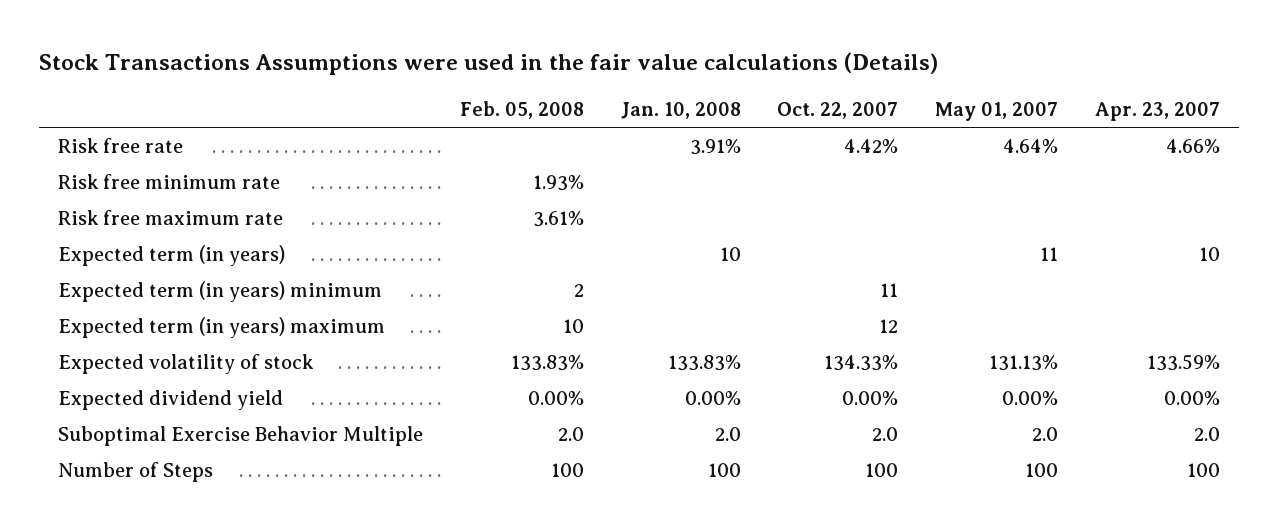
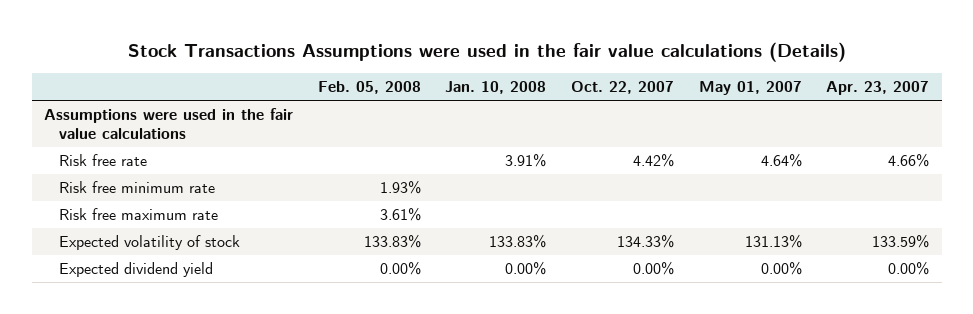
+ Assumptions were used in the fair value calculations
- Expected term (in years) | | 10 | | 11 | 10
- Expected term (in years) minimum | 2 | | 11 | |
- Expected term (in years) maximum | 10 | | 12 | |
- Suboptimal Exercise Behavior Multiple | 2.0 | 2.0 | 2.0 | 2.0 | 2.0
- Number of Steps | 100 | 100 | 100 | 100 | 100

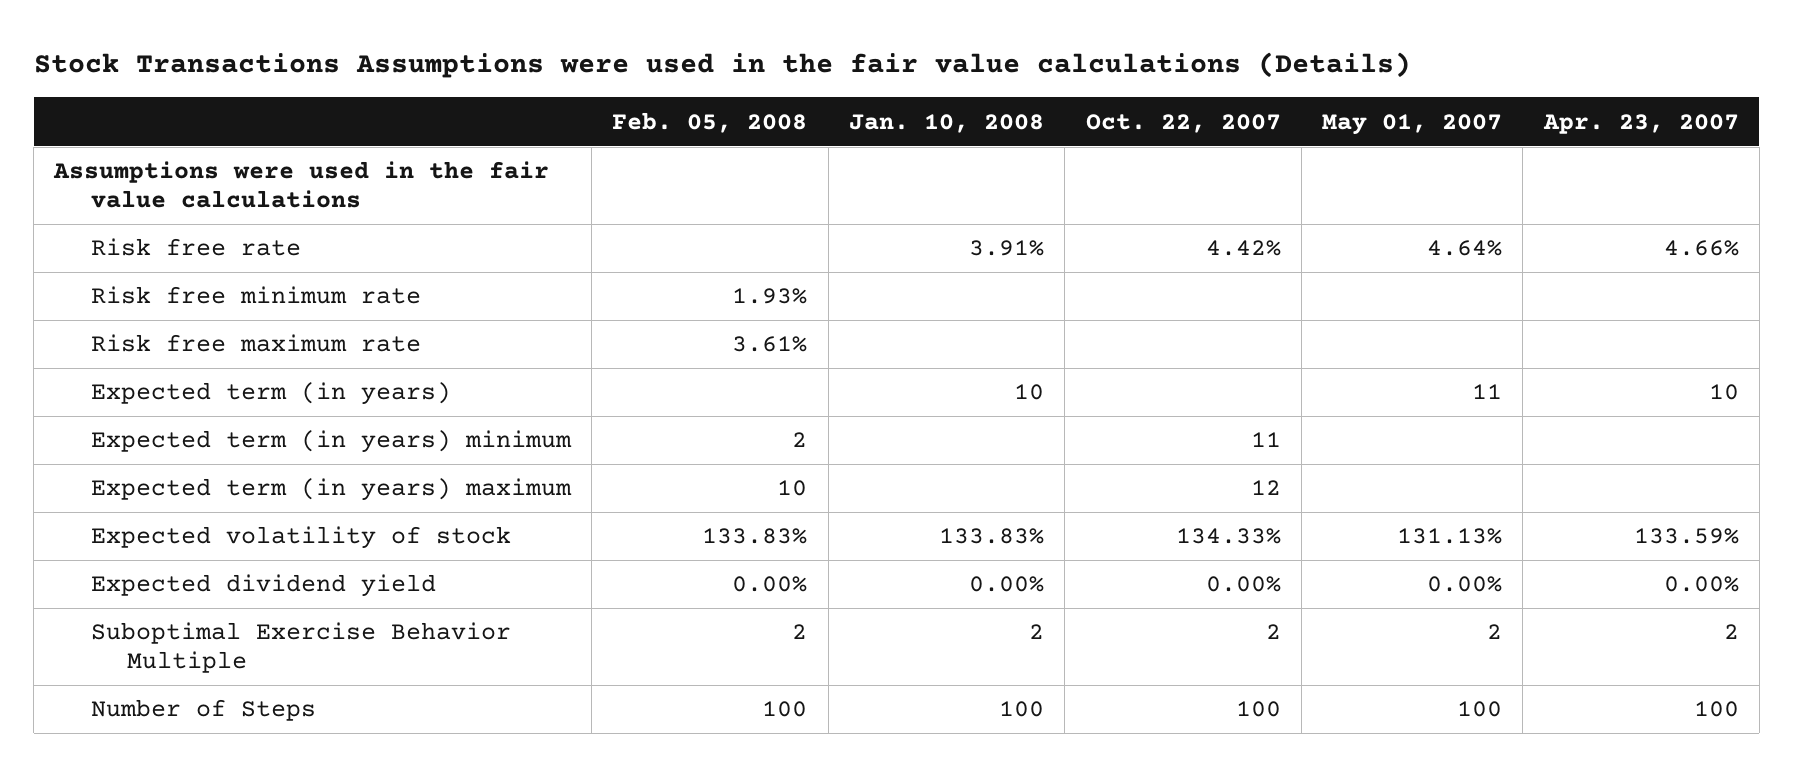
+ Expected term (in years) | | 10 | | 11 | 10
+ Expected term (in years) minimum | 2 | | 11 | |
+ Expected term (in years) maximum | 10 | | 12 | |
+ Suboptimal Exercise Behavior Multiple | 2 | 2 | 2 | 2 | 2
+ Number of Steps | 100 | 100 | 100 | 100 | 100

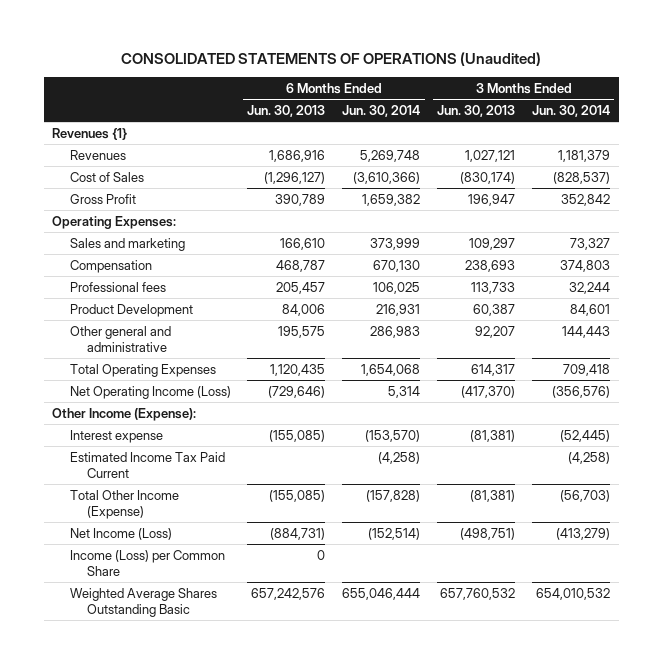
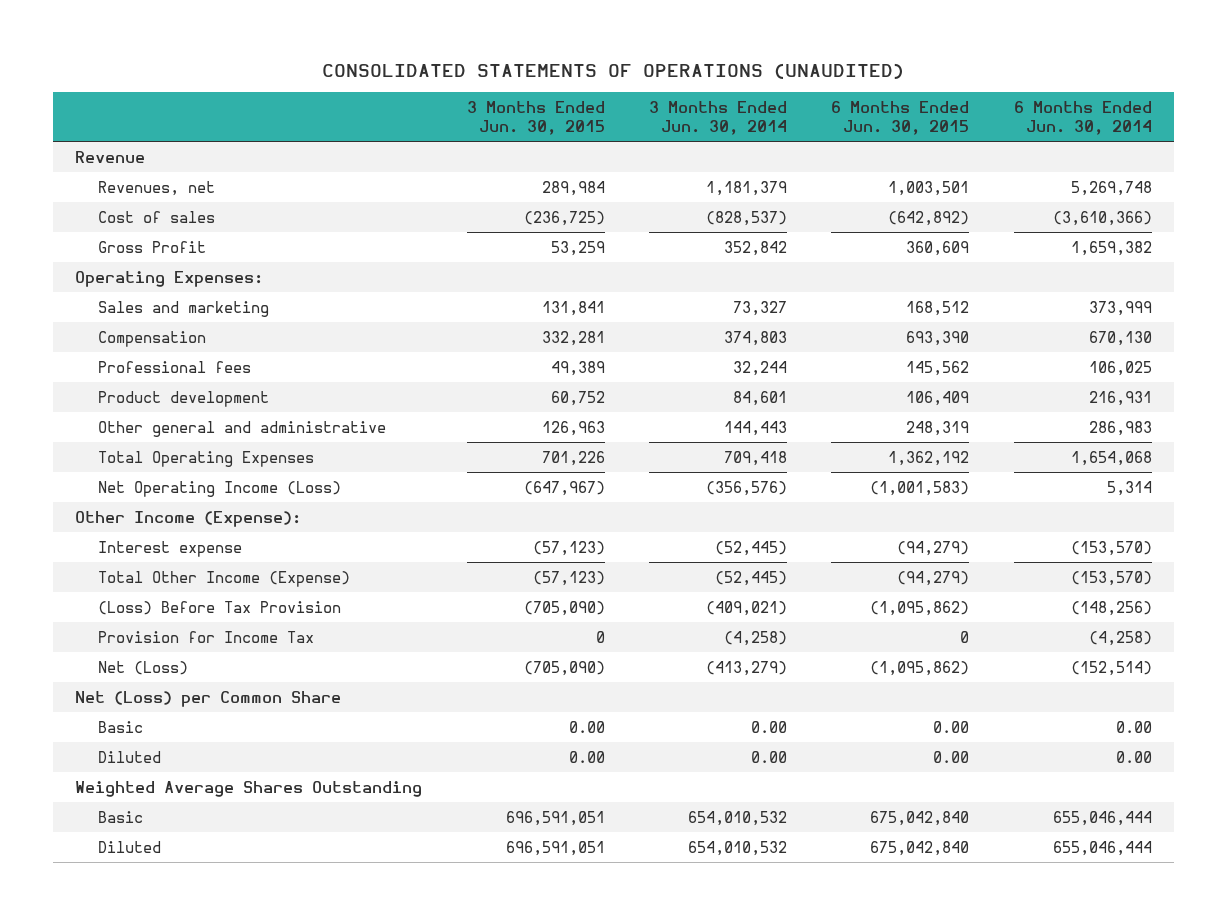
- CONSOLIDATED STATEMENTS OF OPERATIONS (Unaudited)
+ CONSOLIDATED STATEMENTS OF OPERATIONS (UNAUDITED)
- | 6 Months Ended Jun. 30, 2013 | 6 Months Ended Jun. 30, 2014 | 3 Months Ended Jun. 30, 2013 | 3 Months Ended Jun. 30, 2014
+ | 3 Months Ended Jun. 30, 2015 | 3 Months Ended Jun. 30, 2014 | 6 Months Ended Jun. 30, 2015 | 6 Months Ended Jun. 30, 2014
- Revenues {1}
- Revenues | 1,686,916 | 5,269,748 | 1,027,121 | 1,181,379
- Cost of Sales | (1,296,127) | (3,610,366) | (830,174) | (828,537)
+ Revenue
+ Revenues, net | 289,984 | 1,181,379 | 1,003,501 | 5,269,748
+ Cost of sales | (236,725) | (828,537) | (642,892) | (3,610,366)
- Product Development | 84,006 | 216,931 | 60,387 | 84,601
+ Product development | 60,752 | 84,601 | 106,409 | 216,931
- Estimated Income Tax Paid Current | | (4,258) | | (4,258)
- Total Other Income (Expense) | (155,085) | (157,828) | (81,381) | (56,703)
- Net Income (Loss) | (884,731) | (152,514) | (498,751) | (413,279)
- Income (Loss) per Common Share | 0 | | |
- Weighted Average Shares Outstanding Basic | 657,242,576 | 655,046,444 | 657,760,532 | 654,010,532
+ Total Other Income (Expense) | (57,123) | (52,445) | (94,279) | (153,570)
+ (Loss) Before Tax Provision | (705,090) | (409,021) | (1,095,862) | (148,256)
+ Provision for Income Tax | 0 | (4,258) | 0 | (4,258)
+ Net (Loss) | (705,090) | (413,279) | (1,095,862) | (152,514)
+ Net (Loss) per Common Share
+ Basic | 0.00 | 0.00 | 0.00 | 0.00
+ Diluted | 0.00 | 0.00 | 0.00 | 0.00
+ Weighted Average Shares Outstanding
+ Basic | 696,591,051 | 654,010,532 | 675,042,840 | 655,046,444
+ Diluted | 696,591,051 | 654,010,532 | 675,042,840 | 655,046,444

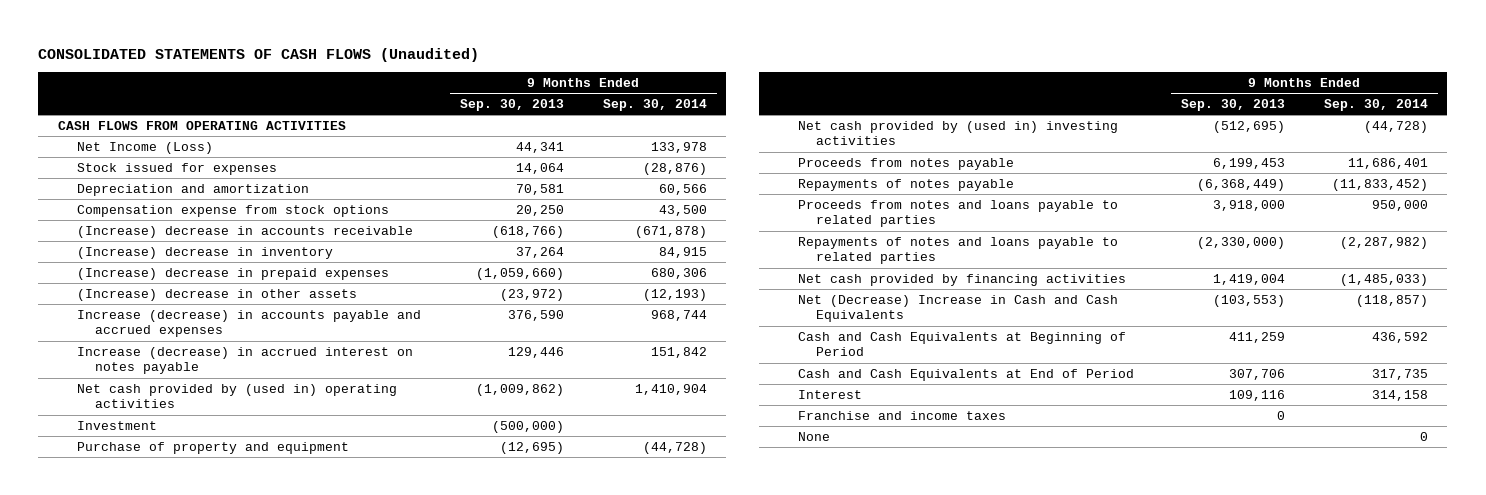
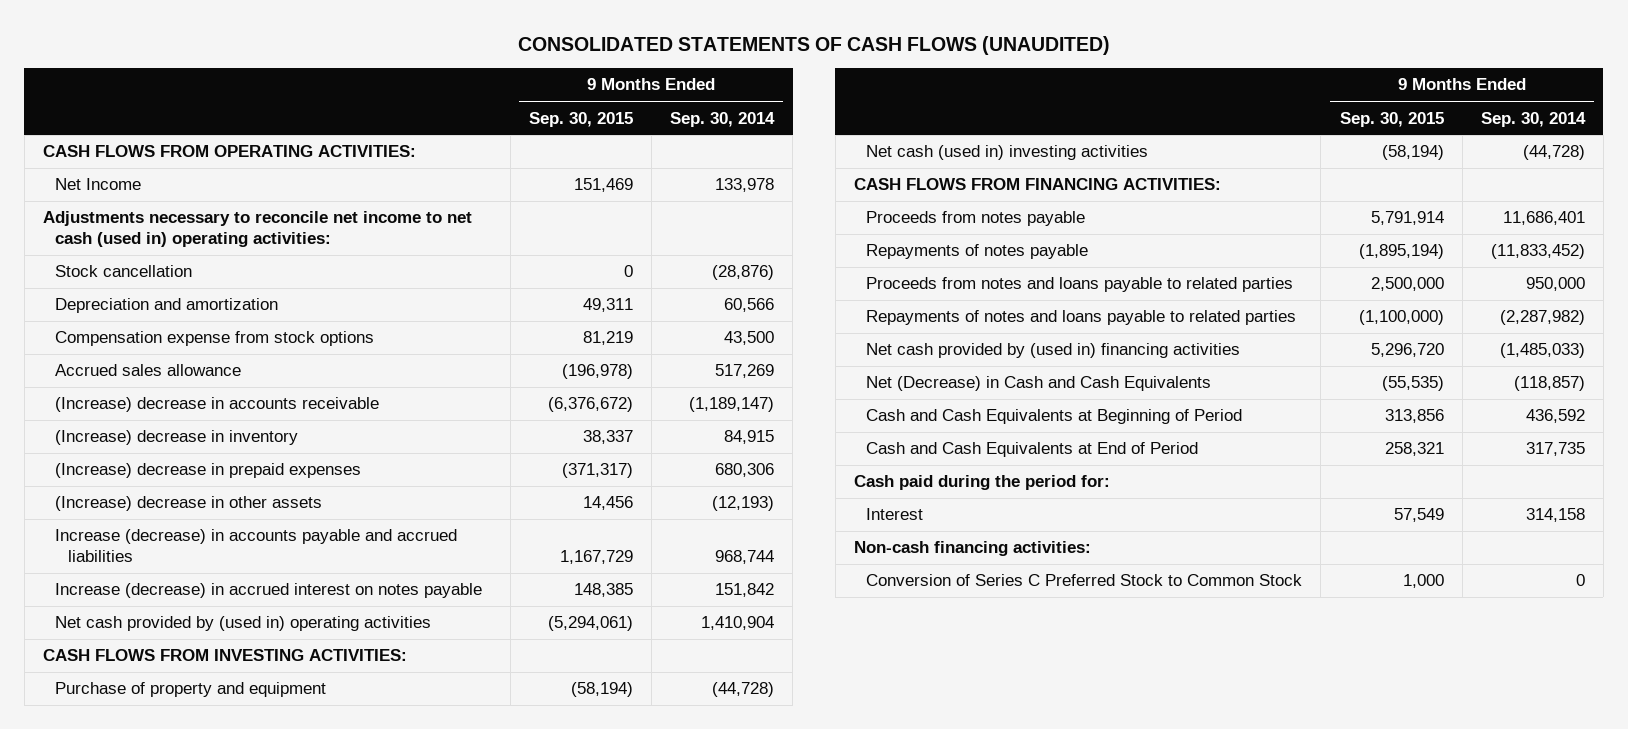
- CONSOLIDATED STATEMENTS OF CASH FLOWS (Unaudited)
+ CONSOLIDATED STATEMENTS OF CASH FLOWS (UNAUDITED)
- | 9 Months Ended Sep. 30, 2013 | 9 Months Ended Sep. 30, 2014
+ | 9 Months Ended Sep. 30, 2015 | 9 Months Ended Sep. 30, 2014
- CASH FLOWS FROM OPERATING ACTIVITIES
- Net Income (Loss) | 44,341 | 133,978
- Stock issued for expenses | 14,064 | (28,876)
+ CASH FLOWS FROM OPERATING ACTIVITIES:
+ Net Income | 151,469 | 133,978
+ Adjustments necessary to reconcile net income to net cash (used in) operating activities:
+ Stock cancellation | 0 | (28,876)
- (Increase) decrease in accounts receivable | (618,766) | (671,878)
+ Accrued sales allowance | (196,978) | 517,269
+ (Increase) decrease in accounts receivable | (6,376,672) | (1,189,147)
- Increase (decrease) in accounts payable and accrued expenses | 376,590 | 968,744
+ Increase (decrease) in accounts payable and accrued liabilities | 1,167,729 | 968,744
- Investment | (500,000) |
+ CASH FLOWS FROM INVESTING ACTIVITIES:
- Net cash provided by (used in) investing activities | (512,695) | (44,728)
+ Net cash (used in) investing activities | (58,194) | (44,728)
+ CASH FLOWS FROM FINANCING ACTIVITIES:
- Net cash provided by financing activities | 1,419,004 | (1,485,033)
- Net (Decrease) Increase in Cash and Cash Equivalents | (103,553) | (118,857)
+ Net cash provided by (used in) financing activities | 5,296,720 | (1,485,033)
+ Net (Decrease) in Cash and Cash Equivalents | (55,535) | (118,857)
+ Cash paid during the period for:
- Franchise and income taxes | 0 |
- None | | 0
+ Non-cash financing activities:
+ Conversion of Series C Preferred Stock to Common Stock | 1,000 | 0

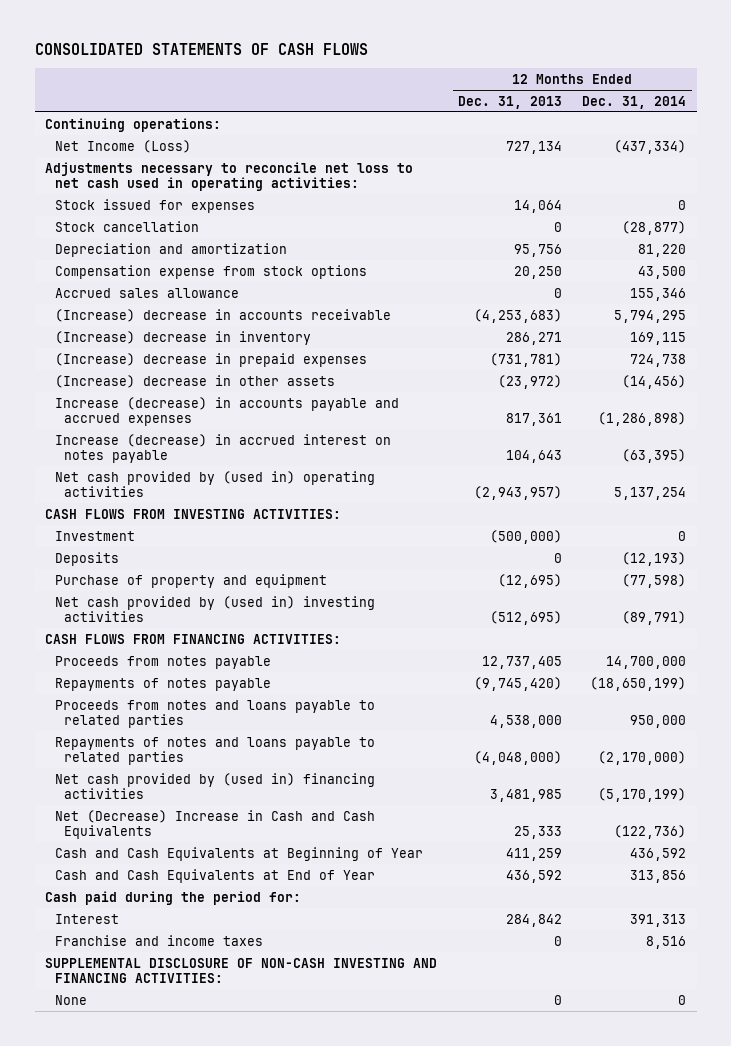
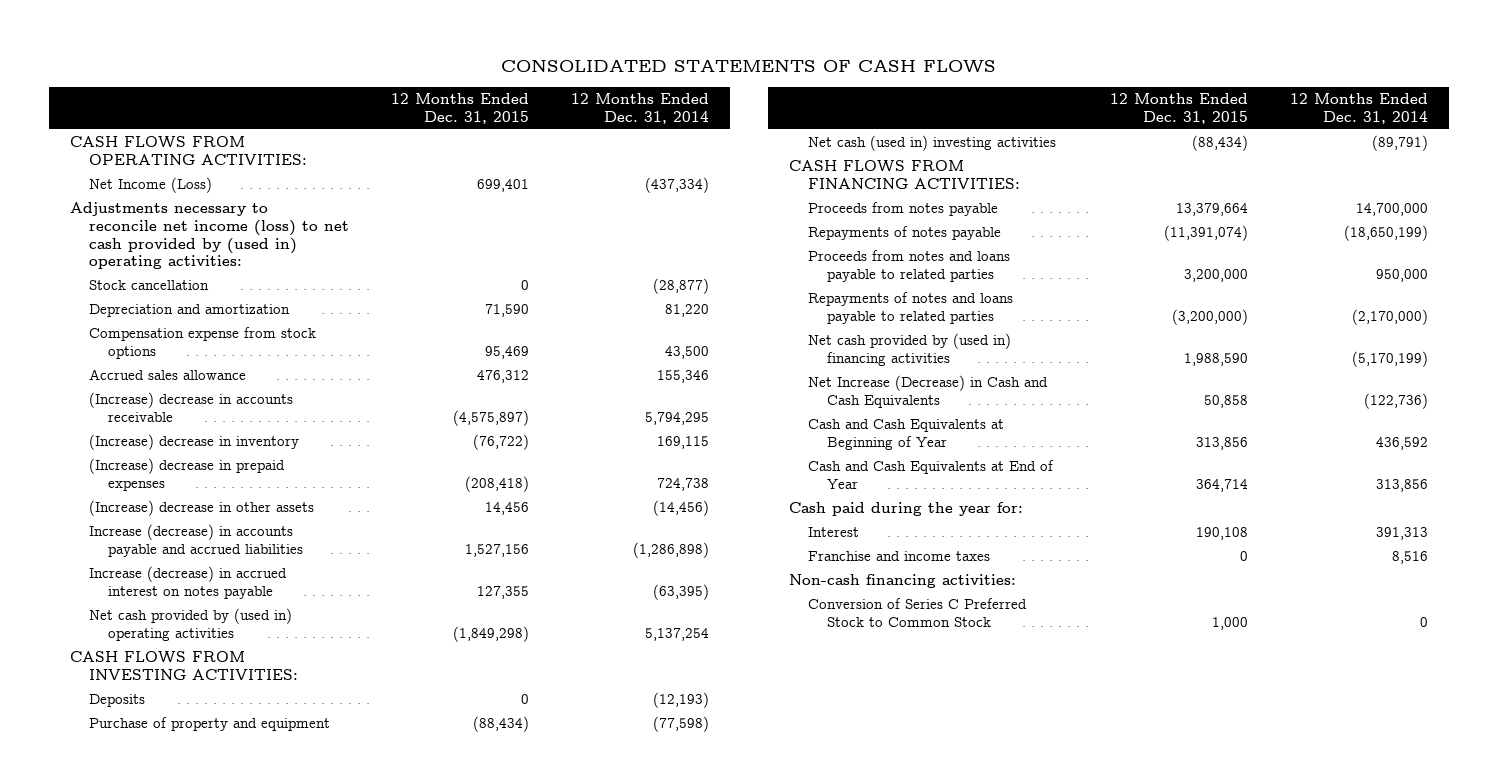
- | 12 Months Ended Dec. 31, 2013 | 12 Months Ended Dec. 31, 2014
+ | 12 Months Ended Dec. 31, 2015 | 12 Months Ended Dec. 31, 2014
- Continuing operations:
+ CASH FLOWS FROM OPERATING ACTIVITIES:
- Adjustments necessary to reconcile net loss to net cash used in operating activities:
- Stock issued for expenses | 14,064 | 0
+ Adjustments necessary to reconcile net income (loss) to net cash provided by (used in) operating activities:
- Increase (decrease) in accounts payable and accrued expenses | 817,361 | (1,286,898)
+ Increase (decrease) in accounts payable and accrued liabilities | 1,527,156 | (1,286,898)
- Investment | (500,000) | 0
- Net cash provided by (used in) investing activities | (512,695) | (89,791)
+ Net cash (used in) investing activities | (88,434) | (89,791)
- Net (Decrease) Increase in Cash and Cash Equivalents | 25,333 | (122,736)
+ Net Increase (Decrease) in Cash and Cash Equivalents | 50,858 | (122,736)
- Cash paid during the period for:
+ Cash paid during the year for:
- SUPPLEMENTAL DISCLOSURE OF NON-CASH INVESTING AND FINANCING ACTIVITIES:
- None | 0 | 0
+ Non-cash financing activities:
+ Conversion of Series C Preferred Stock to Common Stock | 1,000 | 0

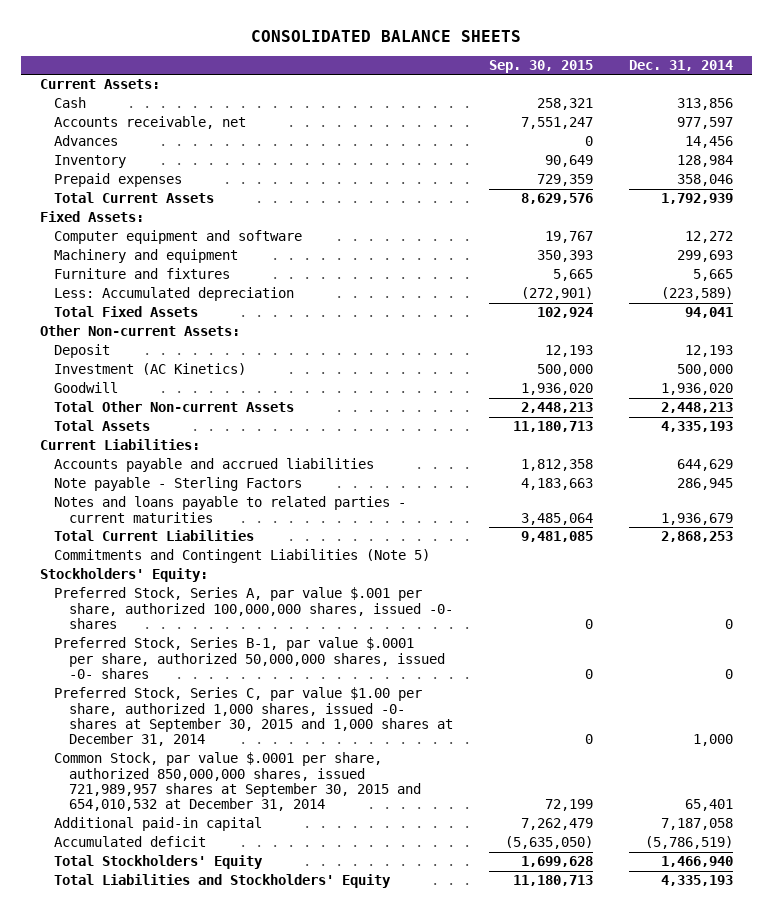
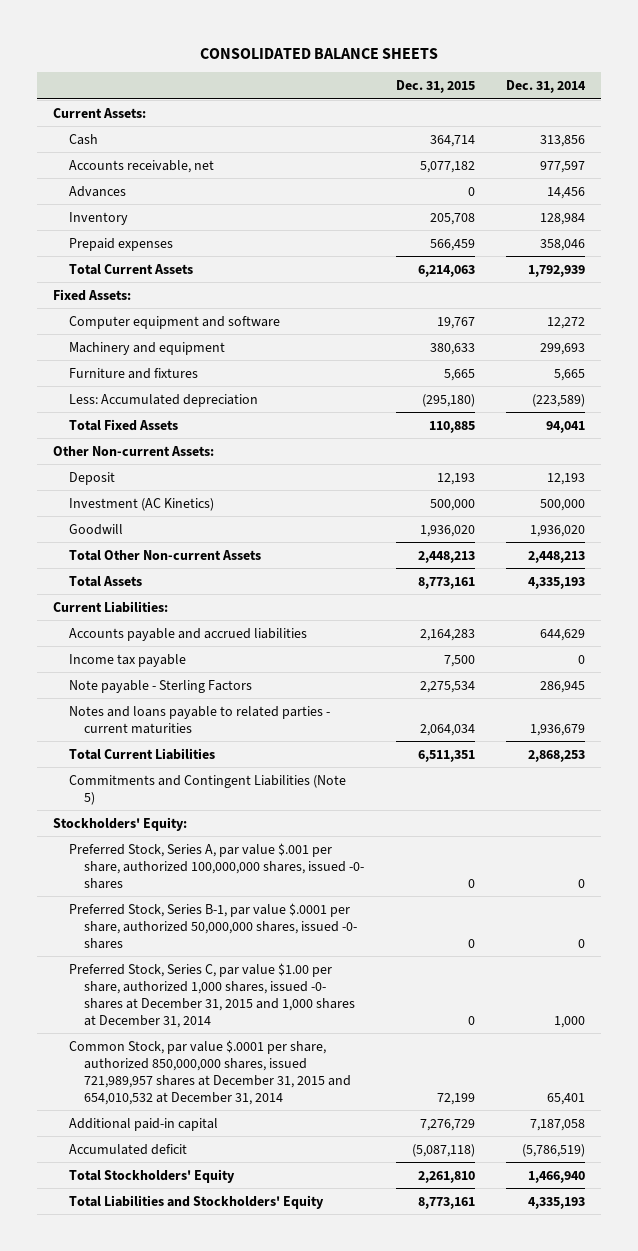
- | Sep. 30, 2015 | Dec. 31, 2014
+ | Dec. 31, 2015 | Dec. 31, 2014
+ Income tax payable | 7,500 | 0
- Preferred Stock, Series C, par value $1.00 per share, authorized 1,000 shares, issued -0- shares at September 30, 2015 and 1,000 shares at December 31, 2014 | 0 | 1,000
- Common Stock, par value $.0001 per share, authorized 850,000,000 shares, issued 721,989,957 shares at September 30, 2015 and 654,010,532 at December 31, 2014 | 72,199 | 65,401
+ Preferred Stock, Series C, par value $1.00 per share, authorized 1,000 shares, issued -0- shares at December 31, 2015 and 1,000 shares at December 31, 2014 | 0 | 1,000
+ Common Stock, par value $.0001 per share, authorized 850,000,000 shares, issued 721,989,957 shares at December 31, 2015 and 654,010,532 at December 31, 2014 | 72,199 | 65,401

